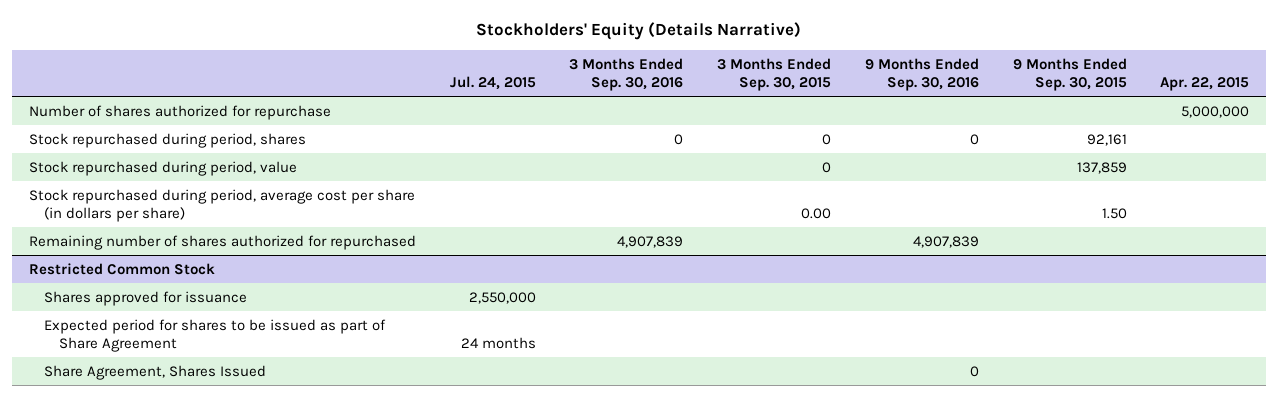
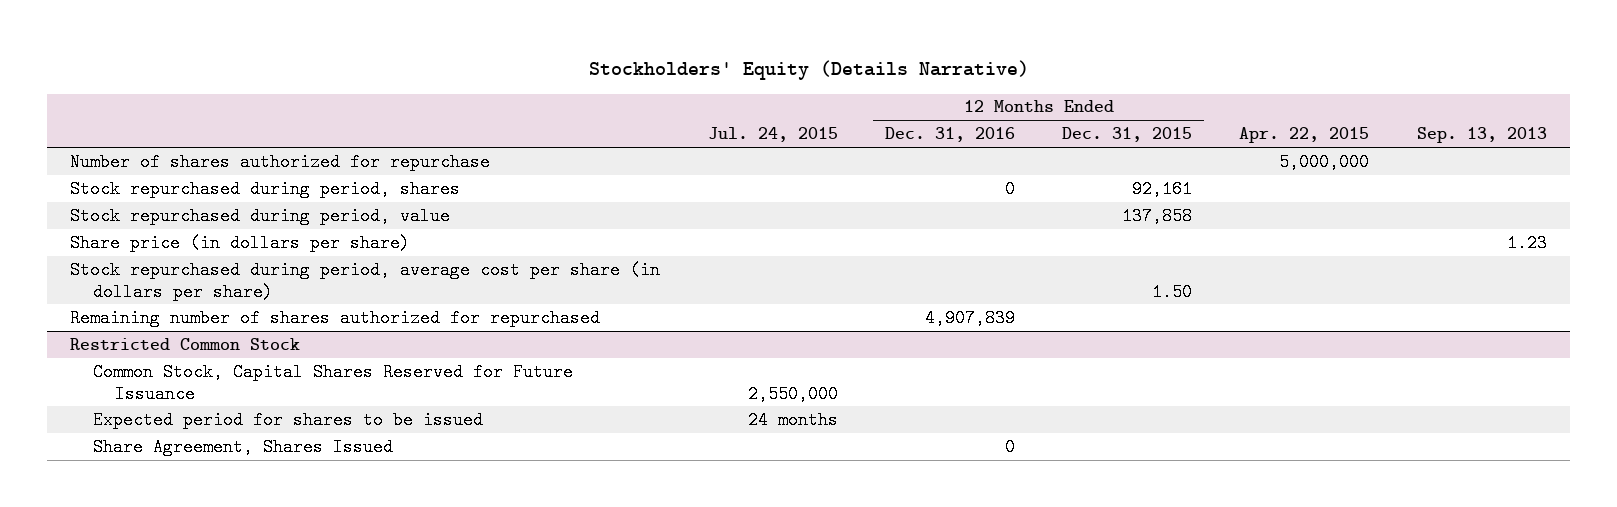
- | Jul. 24, 2015 | 3 Months Ended Sep. 30, 2016 | 3 Months Ended Sep. 30, 2015 | 9 Months Ended Sep. 30, 2016 | 9 Months Ended Sep. 30, 2015 | Apr. 22, 2015
+ | Jul. 24, 2015 | 12 Months Ended Dec. 31, 2016 | 12 Months Ended Dec. 31, 2015 | Apr. 22, 2015 | Sep. 13, 2013
+ Share price (in dollars per share) | | | | | 1.23
@ Restricted Common Stock
- Shares approved for issuance | 2,550,000 | | | | |
- Expected period for shares to be issued as part of Share Agreement | 24 months | | | | |
+ Common Stock, Capital Shares Reserved for Future Issuance | 2,550,000 | | | |
+ Expected period for shares to be issued | 24 months | | | |

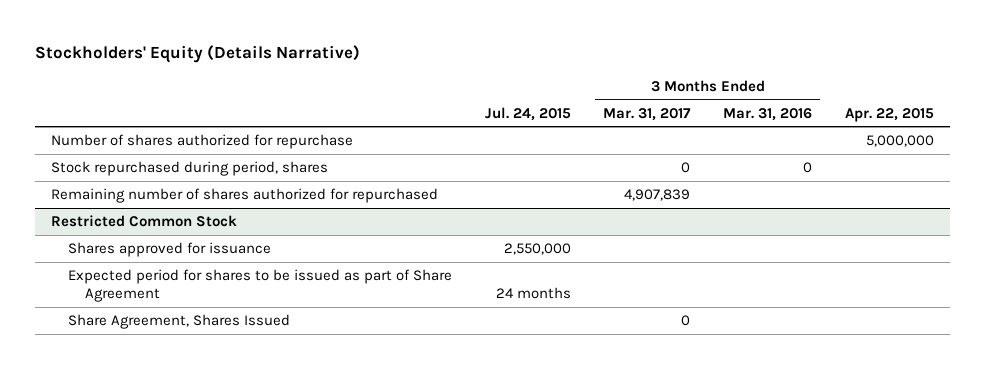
- | Jul. 24, 2015 | 12 Months Ended Dec. 31, 2016 | 12 Months Ended Dec. 31, 2015 | Apr. 22, 2015 | Sep. 13, 2013
+ | Jul. 24, 2015 | 3 Months Ended Mar. 31, 2017 | 3 Months Ended Mar. 31, 2016 | Apr. 22, 2015
- Stock repurchased during period, value | | | 137,858 | |
- Share price (in dollars per share) | | | | | 1.23
- Stock repurchased during period, average cost per share (in dollars per share) | | | 1.50 | |
@ Restricted Common Stock
- Common Stock, Capital Shares Reserved for Future Issuance | 2,550,000 | | | |
- Expected period for shares to be issued | 24 months | | | |
+ Shares approved for issuance | 2,550,000 | | |
+ Expected period for shares to be issued as part of Share Agreement | 24 months | | |

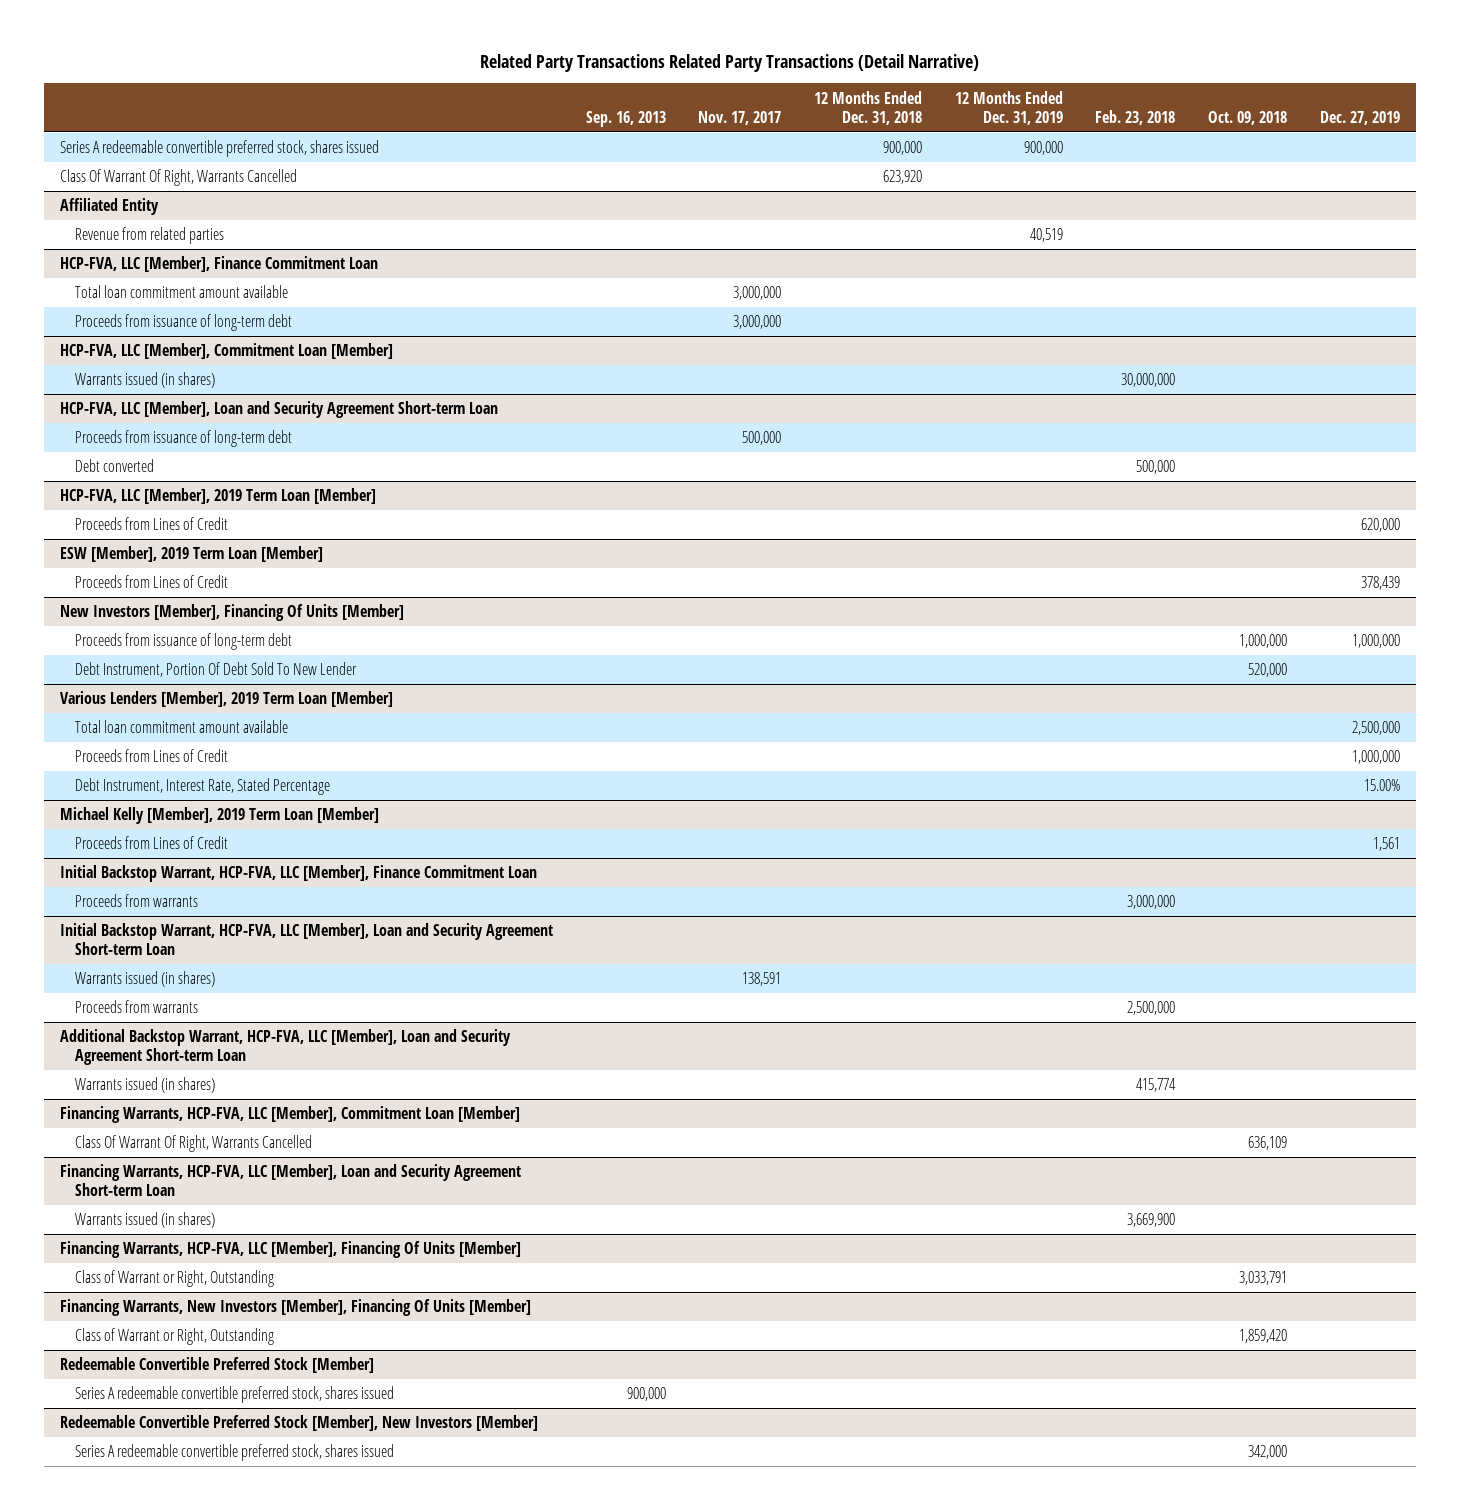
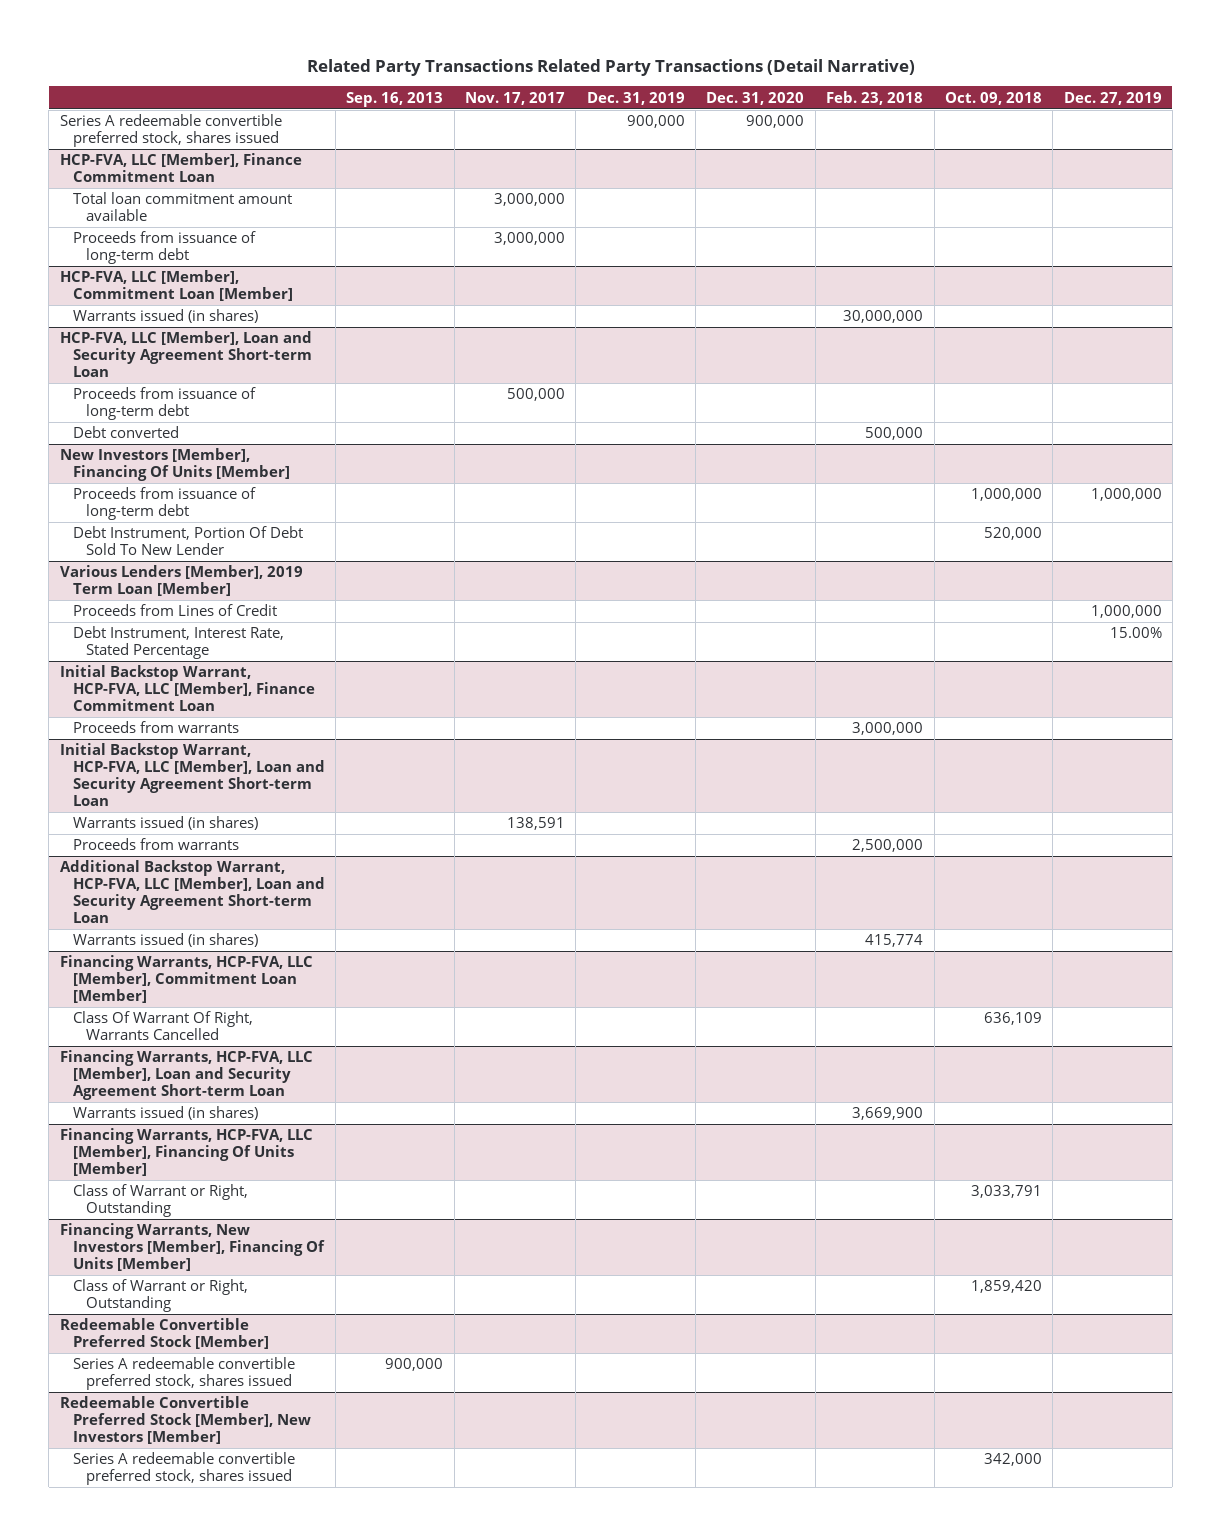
- | Sep. 16, 2013 | Nov. 17, 2017 | 12 Months Ended Dec. 31, 2018 | 12 Months Ended Dec. 31, 2019 | Feb. 23, 2018 | Oct. 09, 2018 | Dec. 27, 2019
+ | Sep. 16, 2013 | Nov. 17, 2017 | Dec. 31, 2019 | Dec. 31, 2020 | Feb. 23, 2018 | Oct. 09, 2018 | Dec. 27, 2019
- Class Of Warrant Of Right, Warrants Cancelled | | | 623,920 | | | |
- Affiliated Entity
- Revenue from related parties | | | | 40,519 | | |
- HCP-FVA, LLC [Member], 2019 Term Loan [Member]
- Proceeds from Lines of Credit | | | | | | | 620,000
- ESW [Member], 2019 Term Loan [Member]
- Proceeds from Lines of Credit | | | | | | | 378,439
@ Various Lenders [Member], 2019 Term Loan [Member]
- Total loan commitment amount available | | | | | | | 2,500,000
- Michael Kelly [Member], 2019 Term Loan [Member]
- Proceeds from Lines of Credit | | | | | | | 1,561

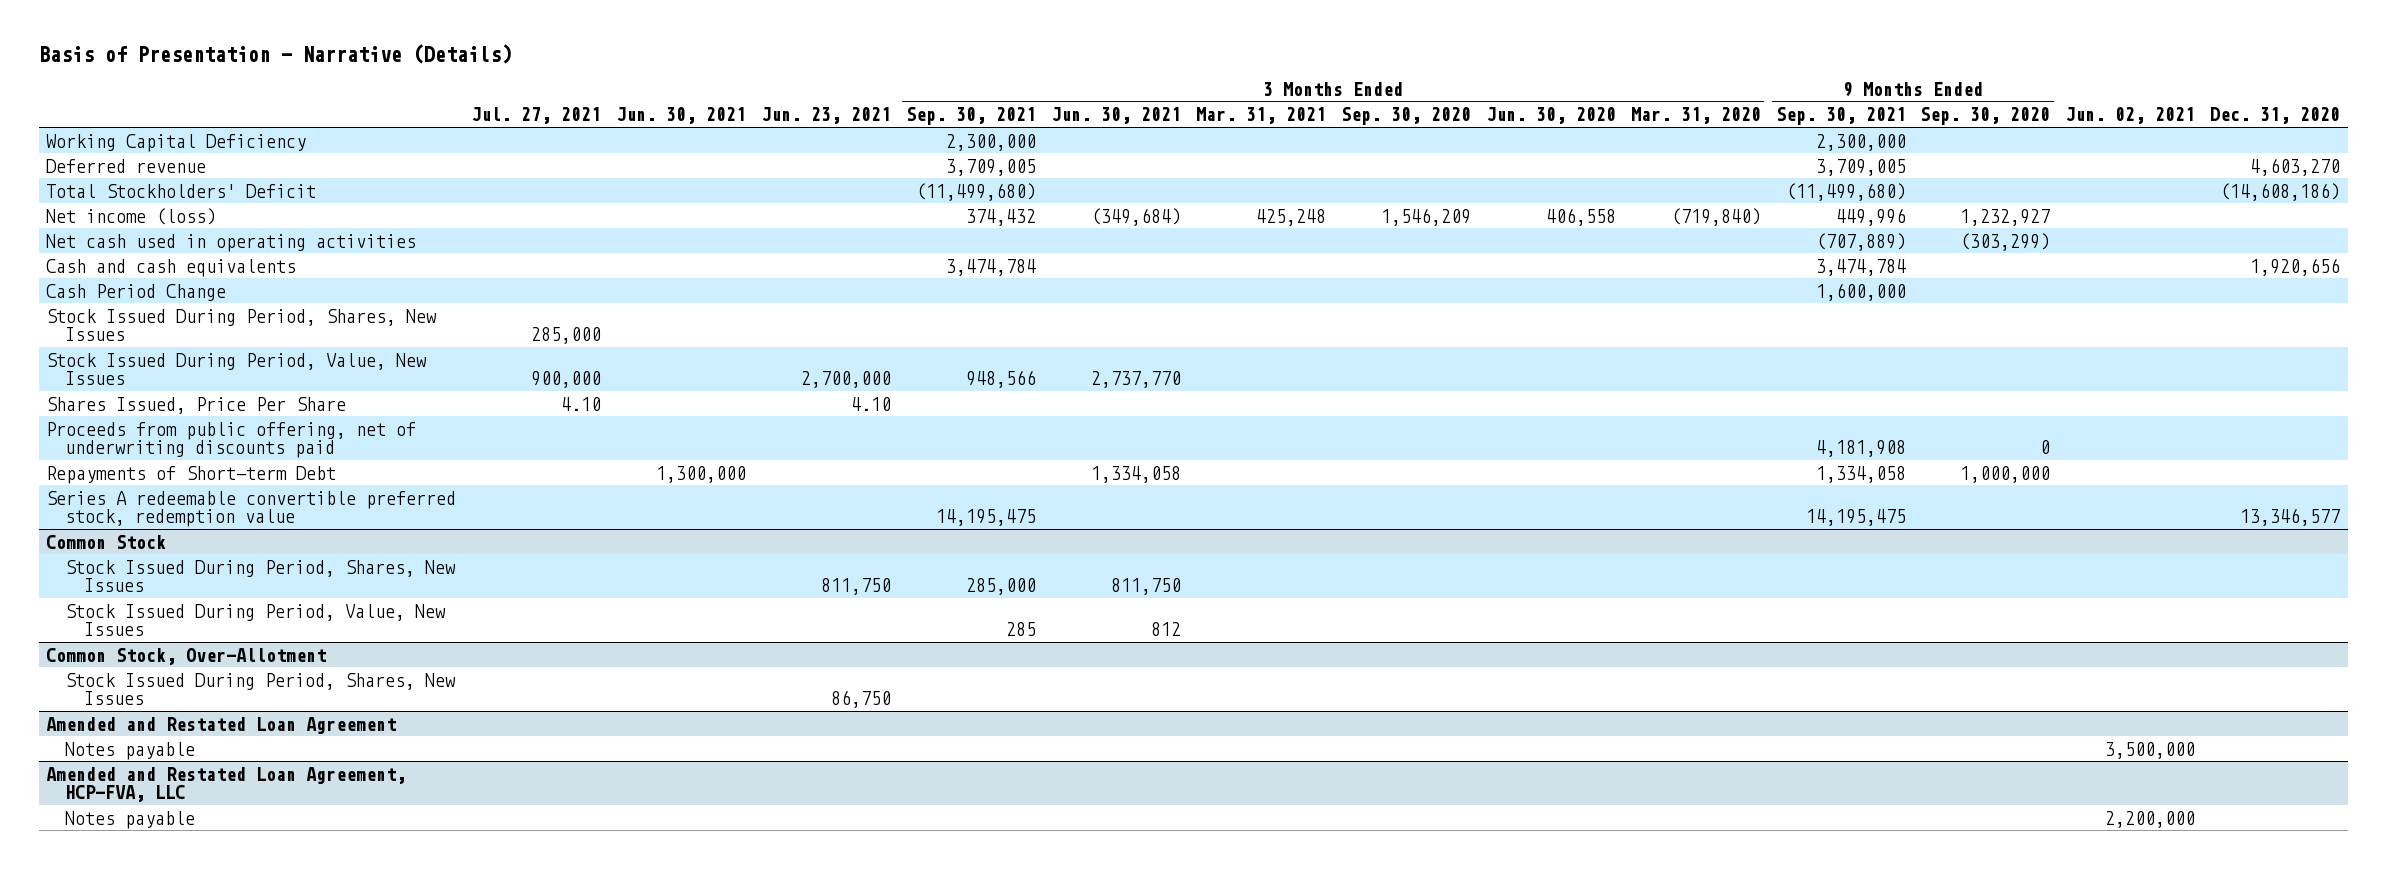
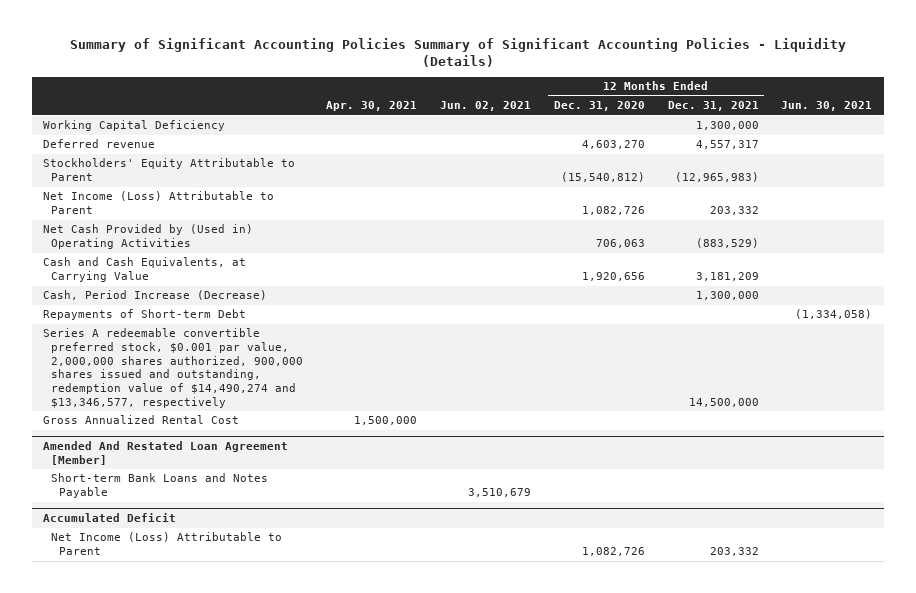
- Basis of Presentation - Narrative (Details)
+ Summary of Significant Accounting Policies Summary of Significant Accounting Policies - Liquidity (Details)
- | Jul. 27, 2021 | Jun. 30, 2021 | Jun. 23, 2021 | 3 Months Ended Sep. 30, 2021 | 3 Months Ended Jun. 30, 2021 | 3 Months Ended Mar. 31, 2021 | 3 Months Ended Sep. 30, 2020 | 3 Months Ended Jun. 30, 2020 | 3 Months Ended Mar. 31, 2020 | 9 Months Ended Sep. 30, 2021 | 9 Months Ended Sep. 30, 2020 | Jun. 02, 2021 | Dec. 31, 2020
+ | Apr. 30, 2021 | Jun. 02, 2021 | 12 Months Ended Dec. 31, 2020 | 12 Months Ended Dec. 31, 2021 | Jun. 30, 2021
- Total Stockholders' Deficit | | | | (11,499,680) | | | | | | (11,499,680) | | | (14,608,186)
- Net income (loss) | | | | 374,432 | (349,684) | 425,248 | 1,546,209 | 406,558 | (719,840) | 449,996 | 1,232,927 | |
- Net cash used in operating activities | | | | | | | | | | (707,889) | (303,299) | |
- Cash and cash equivalents | | | | 3,474,784 | | | | | | 3,474,784 | | | 1,920,656
- Cash Period Change | | | | | | | | | | 1,600,000 | | |
- Stock Issued During Period, Shares, New Issues | 285,000 | | | | | | | | | | | |
- Stock Issued During Period, Value, New Issues | 900,000 | | 2,700,000 | 948,566 | 2,737,770 | | | | | | | |
- Shares Issued, Price Per Share | 4.10 | | 4.10 | | | | | | | | | |
- Proceeds from public offering, net of underwriting discounts paid | | | | | | | | | | 4,181,908 | 0 | |
- Repayments of Short-term Debt | | 1,300,000 | | | 1,334,058 | | | | | 1,334,058 | 1,000,000 | |
- Series A redeemable convertible preferred stock, redemption value | | | | 14,195,475 | | | | | | 14,195,475 | | | 13,346,577
- Common Stock
- Stock Issued During Period, Shares, New Issues | | | 811,750 | 285,000 | 811,750 | | | | | | | |
- Stock Issued During Period, Value, New Issues | | | | 285 | 812 | | | | | | | |
- Common Stock, Over-Allotment
- Stock Issued During Period, Shares, New Issues | | | 86,750 | | | | | | | | | |
- Amended and Restated Loan Agreement
- Notes payable | | | | | | | | | | | | 3,500,000 |
- Amended and Restated Loan Agreement, HCP-FVA, LLC
- Notes payable | | | | | | | | | | | | 2,200,000 |
+ Stockholders' Equity Attributable to Parent | | | (15,540,812) | (12,965,983) |
+ Net Income (Loss) Attributable to Parent | | | 1,082,726 | 203,332 |
+ Net Cash Provided by (Used in) Operating Activities | | | 706,063 | (883,529) |
+ Cash and Cash Equivalents, at Carrying Value | | | 1,920,656 | 3,181,209 |
+ Cash, Period Increase (Decrease) | | | | 1,300,000 |
+ Repayments of Short-term Debt | | | | | (1,334,058)
+ Series A redeemable convertible preferred stock, $0.001 par value, 2,000,000 shares authorized, 900,000 shares issued and outstanding, redemption value of $14,490,274 and $13,346,577, respectively | | | | 14,500,000 |
+ Gross Annualized Rental Cost | 1,500,000 | | | |
+ Amended And Restated Loan Agreement [Member]
+ Short-term Bank Loans and Notes Payable | | 3,510,679 | | |
+ Accumulated Deficit
+ Net Income (Loss) Attributable to Parent | | | 1,082,726 | 203,332 |

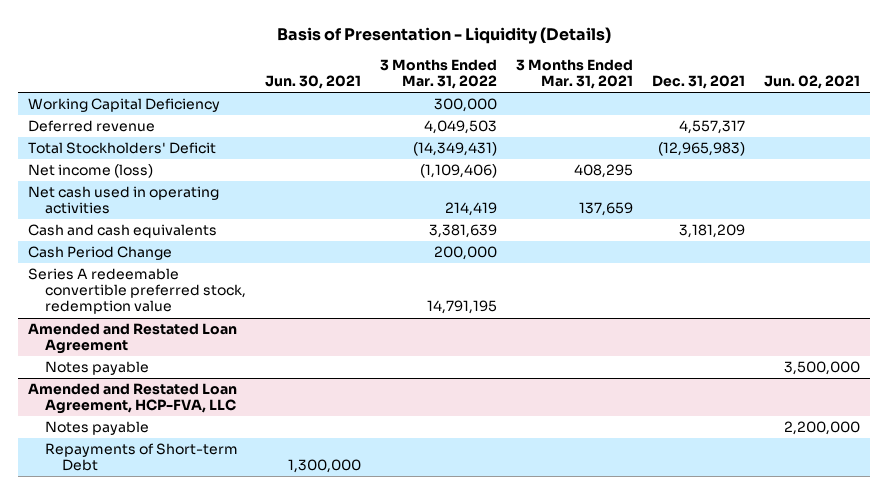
- Summary of Significant Accounting Policies Summary of Significant Accounting Policies - Liquidity (Details)
+ Basis of Presentation - Liquidity (Details)
- | Apr. 30, 2021 | Jun. 02, 2021 | 12 Months Ended Dec. 31, 2020 | 12 Months Ended Dec. 31, 2021 | Jun. 30, 2021
+ | Jun. 30, 2021 | 3 Months Ended Mar. 31, 2022 | 3 Months Ended Mar. 31, 2021 | Dec. 31, 2021 | Jun. 02, 2021
- Stockholders' Equity Attributable to Parent | | | (15,540,812) | (12,965,983) |
- Net Income (Loss) Attributable to Parent | | | 1,082,726 | 203,332 |
- Net Cash Provided by (Used in) Operating Activities | | | 706,063 | (883,529) |
- Cash and Cash Equivalents, at Carrying Value | | | 1,920,656 | 3,181,209 |
- Cash, Period Increase (Decrease) | | | | 1,300,000 |
- Repayments of Short-term Debt | | | | | (1,334,058)
- Series A redeemable convertible preferred stock, $0.001 par value, 2,000,000 shares authorized, 900,000 shares issued and outstanding, redemption value of $14,490,274 and $13,346,577, respectively | | | | 14,500,000 |
- Gross Annualized Rental Cost | 1,500,000 | | | |
- Amended And Restated Loan Agreement [Member]
- Short-term Bank Loans and Notes Payable | | 3,510,679 | | |
- Accumulated Deficit
- Net Income (Loss) Attributable to Parent | | | 1,082,726 | 203,332 |
+ Total Stockholders' Deficit | | (14,349,431) | | (12,965,983) |
+ Net income (loss) | | (1,109,406) | 408,295 | |
+ Net cash used in operating activities | | 214,419 | 137,659 | |
+ Cash and cash equivalents | | 3,381,639 | | 3,181,209 |
+ Cash Period Change | | 200,000 | | |
+ Series A redeemable convertible preferred stock, redemption value | | 14,791,195 | | |
+ Amended and Restated Loan Agreement
+ Notes payable | | | | | 3,500,000
+ Amended and Restated Loan Agreement, HCP-FVA, LLC
+ Notes payable | | | | | 2,200,000
+ Repayments of Short-term Debt | 1,300,000 | | | |

